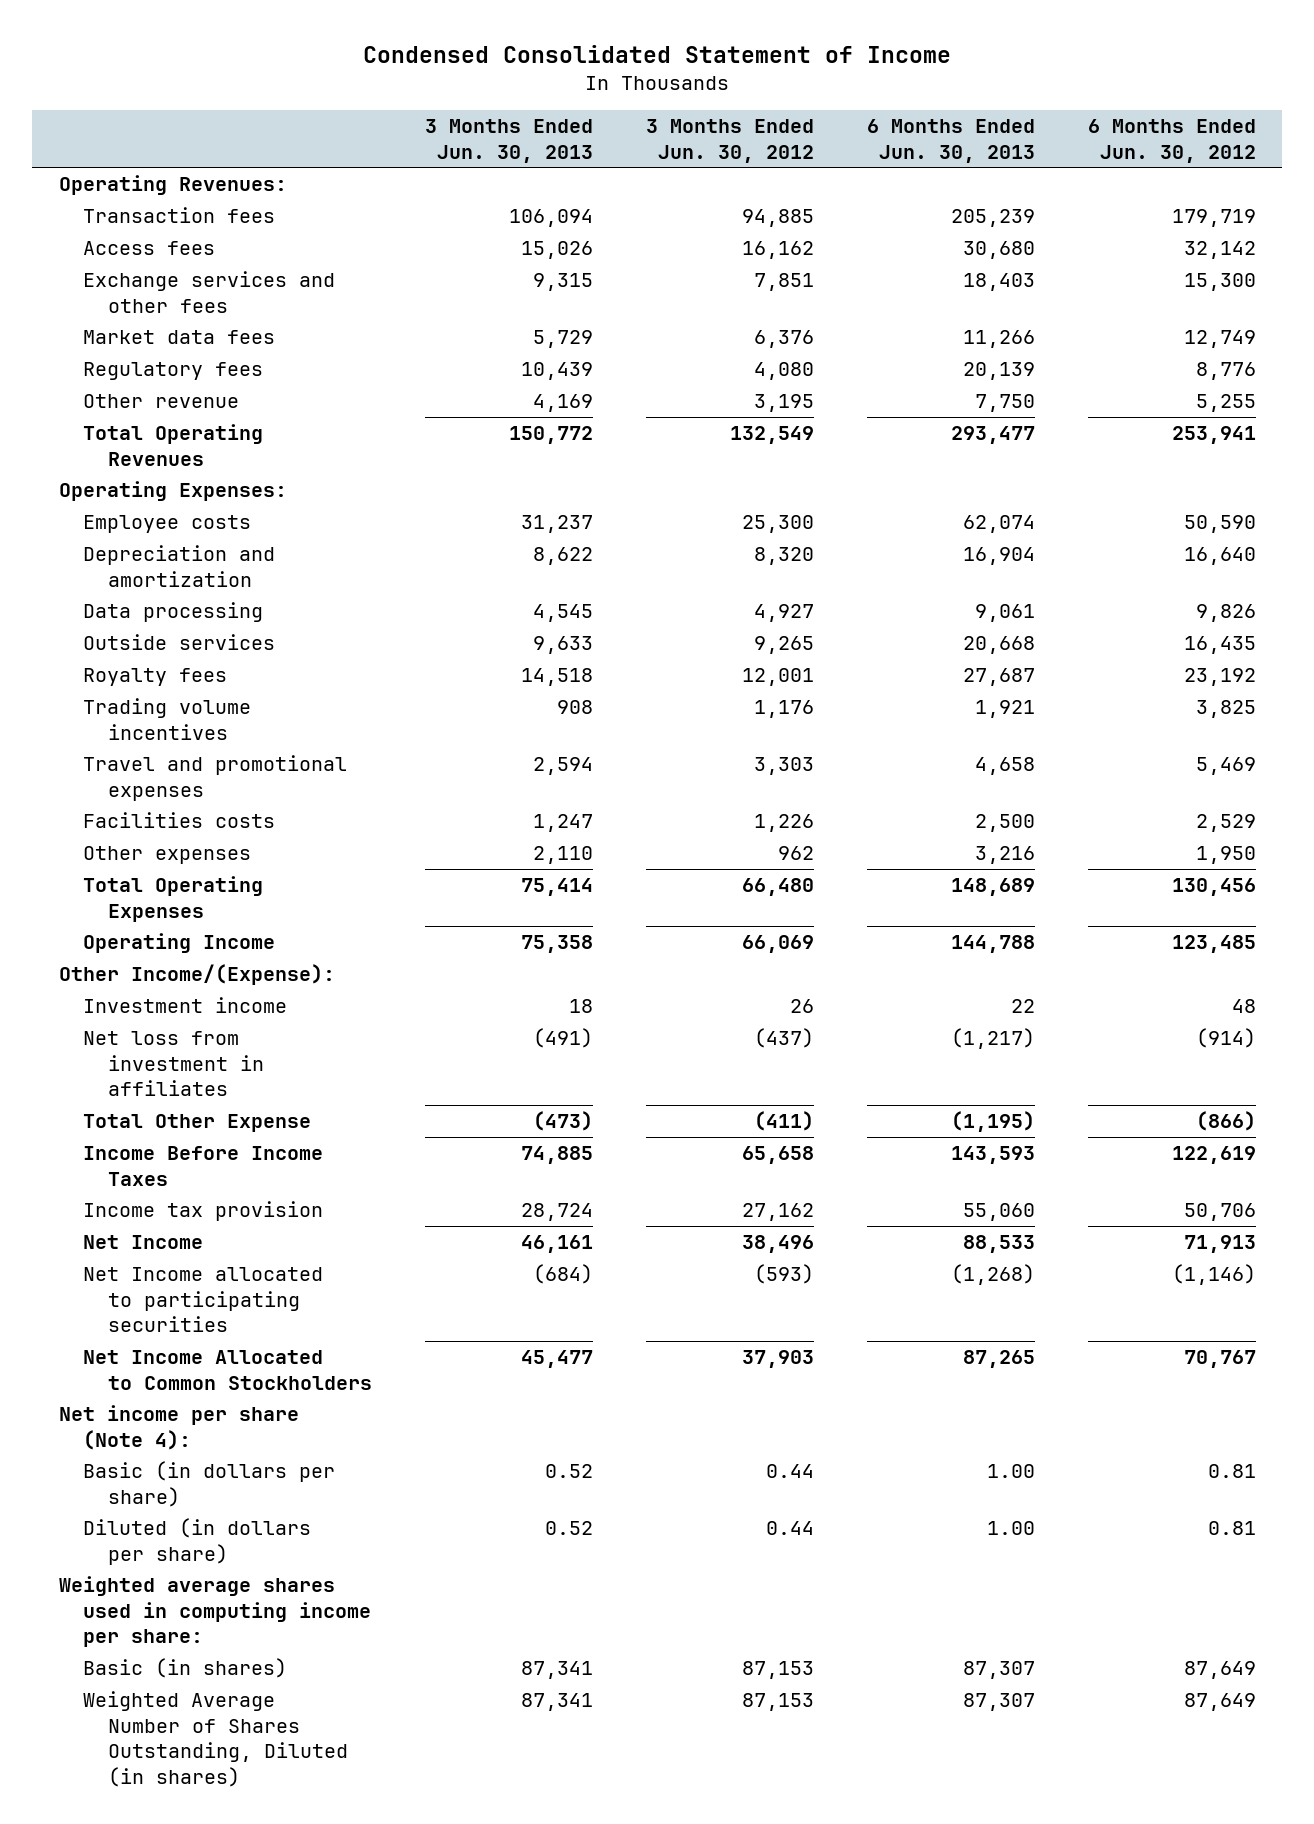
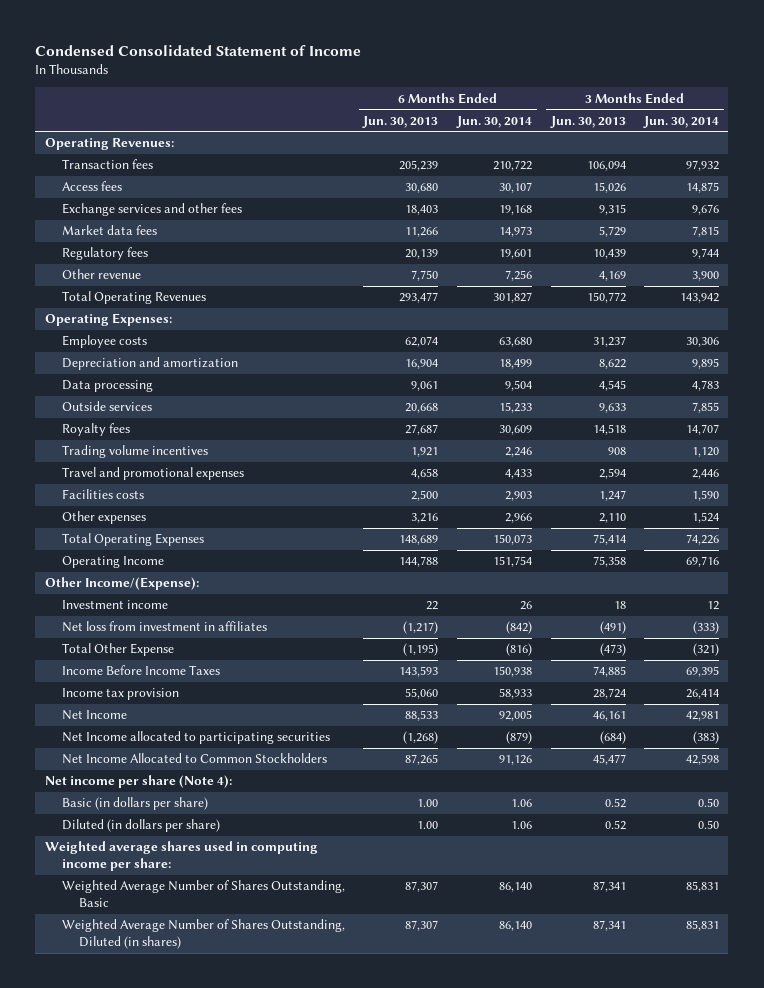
- | 3 Months Ended Jun. 30, 2013 | 3 Months Ended Jun. 30, 2012 | 6 Months Ended Jun. 30, 2013 | 6 Months Ended Jun. 30, 2012
+ | 6 Months Ended Jun. 30, 2013 | 6 Months Ended Jun. 30, 2014 | 3 Months Ended Jun. 30, 2013 | 3 Months Ended Jun. 30, 2014
- Basic (in shares) | 87,341 | 87,153 | 87,307 | 87,649
+ Weighted Average Number of Shares Outstanding, Basic | 87,307 | 86,140 | 87,341 | 85,831

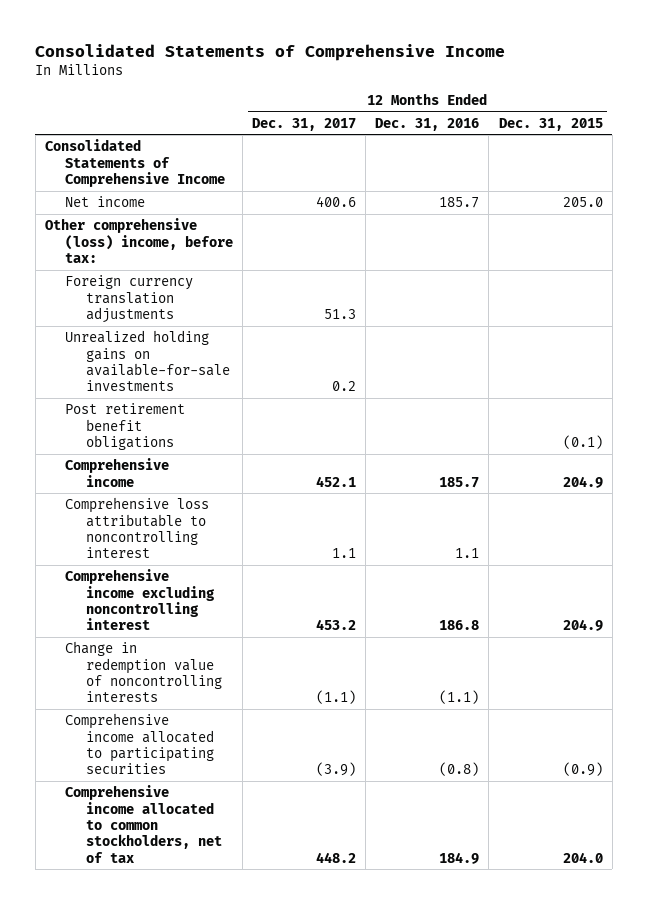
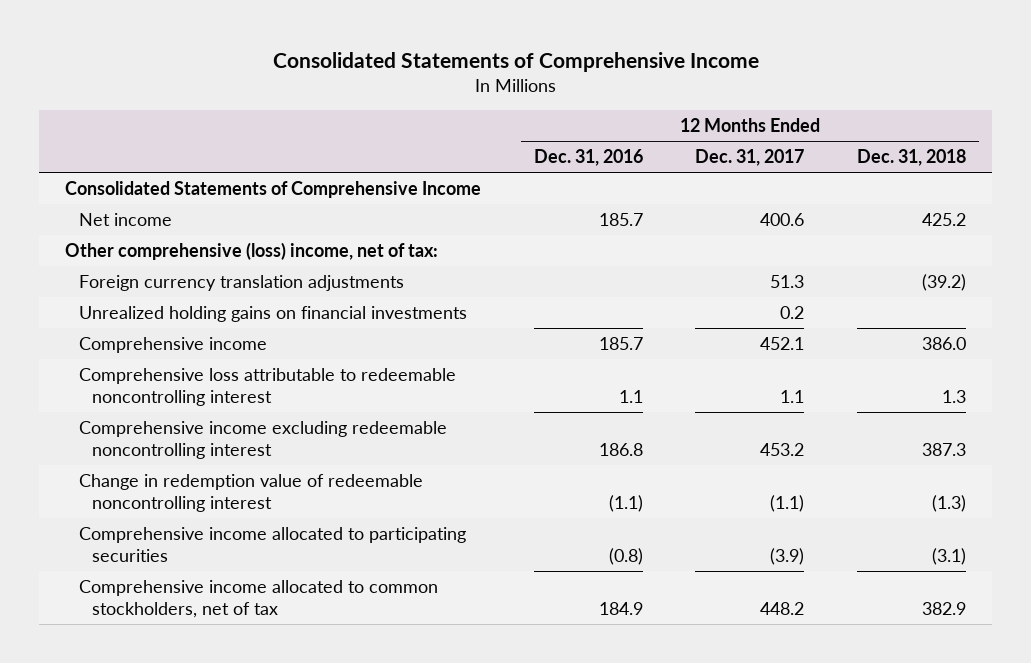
- | 12 Months Ended Dec. 31, 2017 | 12 Months Ended Dec. 31, 2016 | 12 Months Ended Dec. 31, 2015
+ | 12 Months Ended Dec. 31, 2016 | 12 Months Ended Dec. 31, 2017 | 12 Months Ended Dec. 31, 2018
- Other comprehensive (loss) income, before tax:
+ Other comprehensive (loss) income, net of tax:
- Unrealized holding gains on available-for-sale investments | 0.2 | |
- Post retirement benefit obligations | | | (0.1)
+ Unrealized holding gains on financial investments | | 0.2 |
- Comprehensive loss attributable to noncontrolling interest | 1.1 | 1.1 |
- Comprehensive income excluding noncontrolling interest | 453.2 | 186.8 | 204.9
- Change in redemption value of noncontrolling interests | (1.1) | (1.1) |
+ Comprehensive loss attributable to redeemable noncontrolling interest | 1.1 | 1.1 | 1.3
+ Comprehensive income excluding redeemable noncontrolling interest | 186.8 | 453.2 | 387.3
+ Change in redemption value of redeemable noncontrolling interest | (1.1) | (1.1) | (1.3)

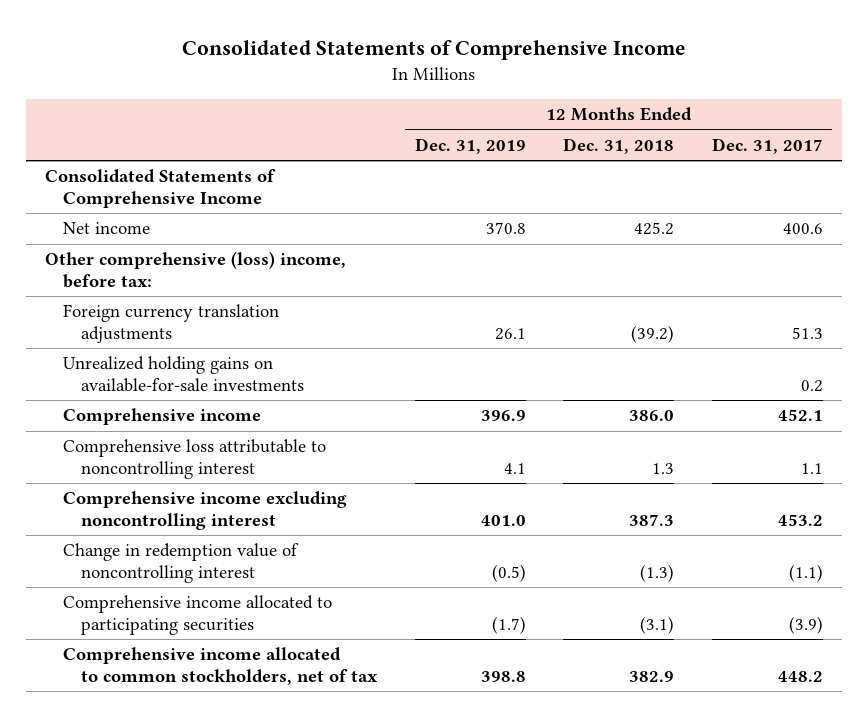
- | 12 Months Ended Dec. 31, 2016 | 12 Months Ended Dec. 31, 2017 | 12 Months Ended Dec. 31, 2018
+ | 12 Months Ended Dec. 31, 2019 | 12 Months Ended Dec. 31, 2018 | 12 Months Ended Dec. 31, 2017
- Other comprehensive (loss) income, net of tax:
+ Other comprehensive (loss) income, before tax:
- Unrealized holding gains on financial investments | | 0.2 |
+ Unrealized holding gains on available-for-sale investments | | | 0.2
- Comprehensive loss attributable to redeemable noncontrolling interest | 1.1 | 1.1 | 1.3
- Comprehensive income excluding redeemable noncontrolling interest | 186.8 | 453.2 | 387.3
- Change in redemption value of redeemable noncontrolling interest | (1.1) | (1.1) | (1.3)
+ Comprehensive loss attributable to noncontrolling interest | 4.1 | 1.3 | 1.1
+ Comprehensive income excluding noncontrolling interest | 401.0 | 387.3 | 453.2
+ Change in redemption value of noncontrolling interest | (0.5) | (1.3) | (1.1)

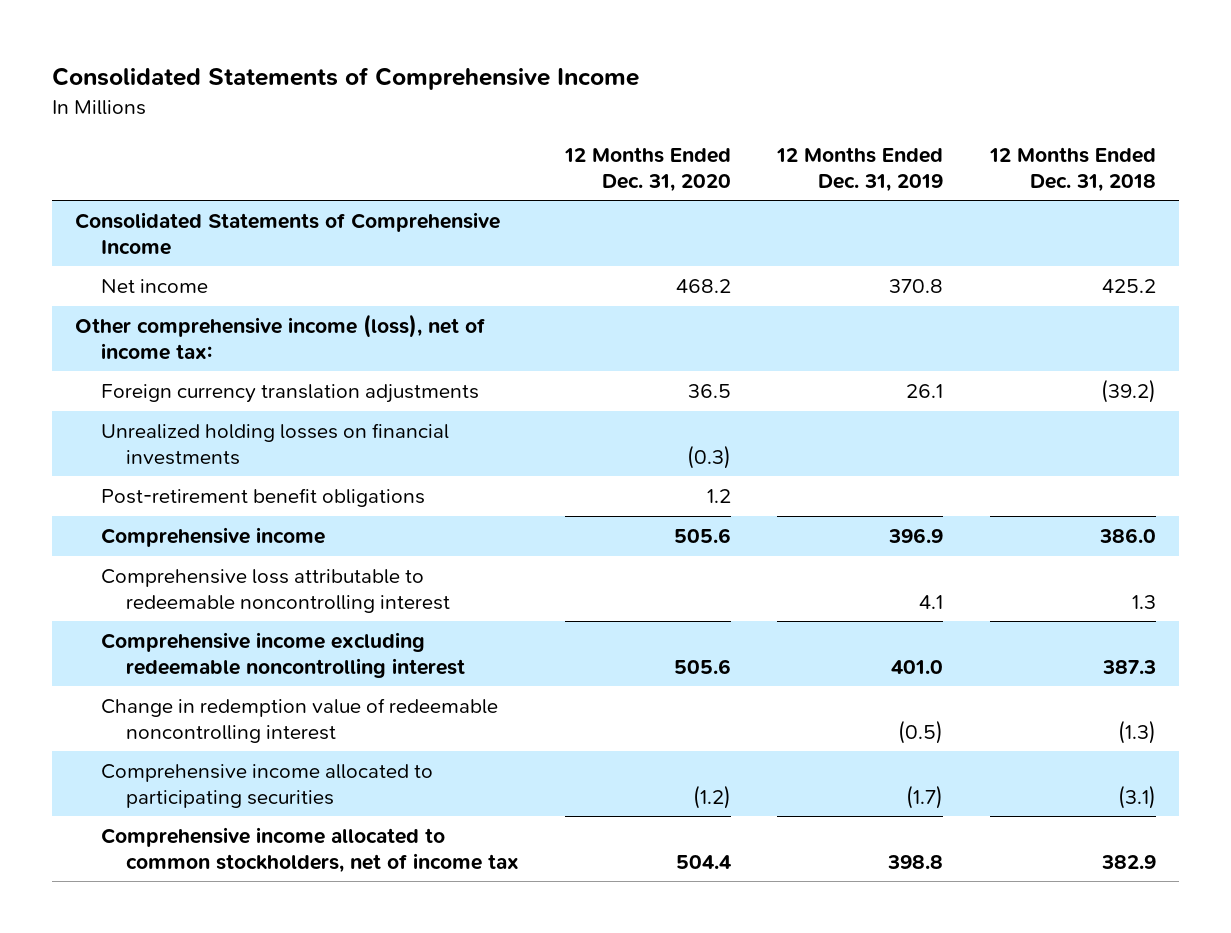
- | 12 Months Ended Dec. 31, 2019 | 12 Months Ended Dec. 31, 2018 | 12 Months Ended Dec. 31, 2017
+ | 12 Months Ended Dec. 31, 2020 | 12 Months Ended Dec. 31, 2019 | 12 Months Ended Dec. 31, 2018
- Other comprehensive (loss) income, before tax:
+ Other comprehensive income (loss), net of income tax:
- Unrealized holding gains on available-for-sale investments | | | 0.2
+ Unrealized holding losses on financial investments | (0.3) | |
+ Post-retirement benefit obligations | 1.2 | |
- Comprehensive loss attributable to noncontrolling interest | 4.1 | 1.3 | 1.1
- Comprehensive income excluding noncontrolling interest | 401.0 | 387.3 | 453.2
- Change in redemption value of noncontrolling interest | (0.5) | (1.3) | (1.1)
+ Comprehensive loss attributable to redeemable noncontrolling interest | | 4.1 | 1.3
+ Comprehensive income excluding redeemable noncontrolling interest | 505.6 | 401.0 | 387.3
+ Change in redemption value of redeemable noncontrolling interest | | (0.5) | (1.3)
- Comprehensive income allocated to common stockholders, net of tax | 398.8 | 382.9 | 448.2
+ Comprehensive income allocated to common stockholders, net of income tax | 504.4 | 398.8 | 382.9

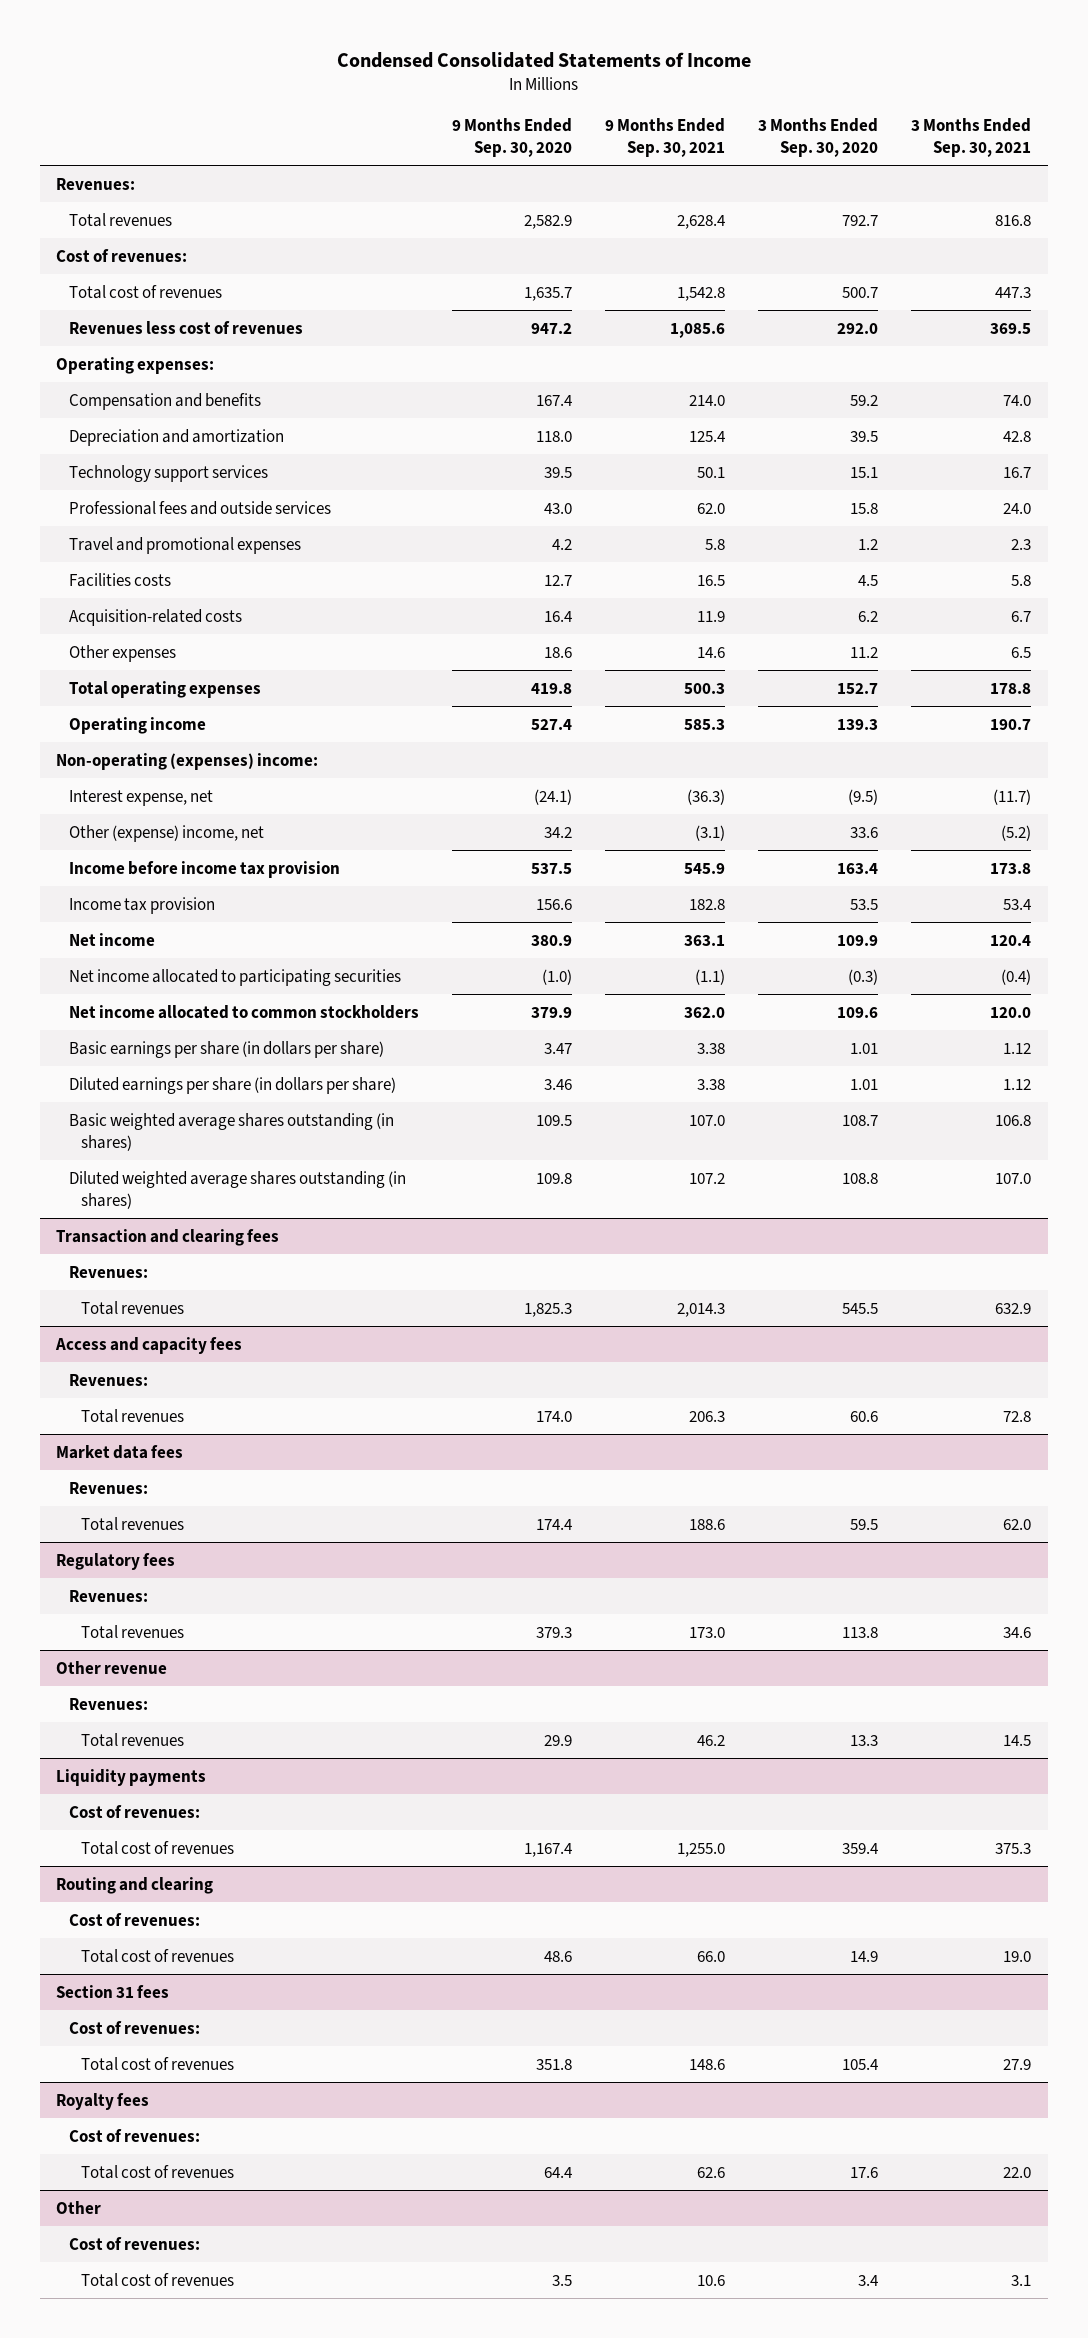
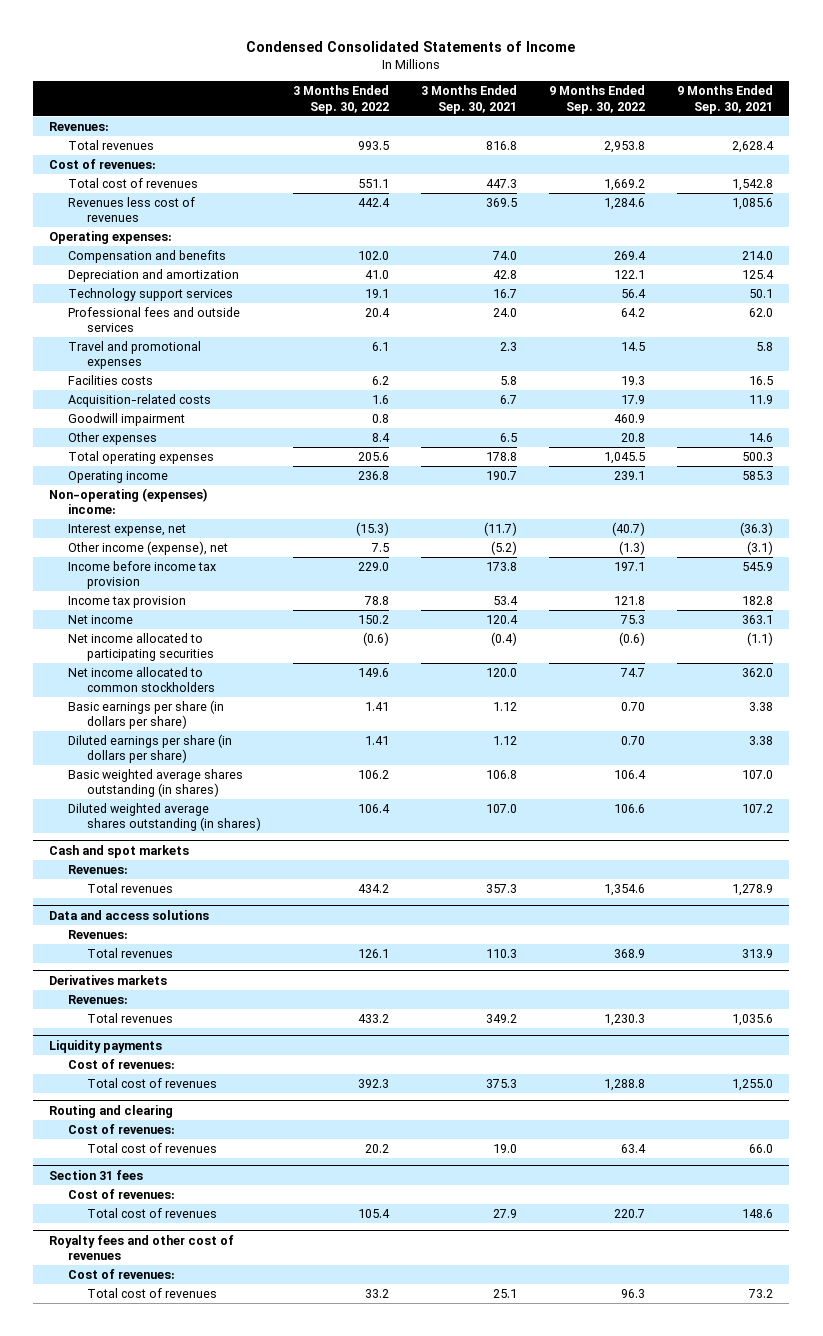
- | 9 Months Ended Sep. 30, 2020 | 9 Months Ended Sep. 30, 2021 | 3 Months Ended Sep. 30, 2020 | 3 Months Ended Sep. 30, 2021
+ | 3 Months Ended Sep. 30, 2022 | 3 Months Ended Sep. 30, 2021 | 9 Months Ended Sep. 30, 2022 | 9 Months Ended Sep. 30, 2021
+ Goodwill impairment | 0.8 | | 460.9 |
- Other (expense) income, net | 34.2 | (3.1) | 33.6 | (5.2)
+ Other income (expense), net | 7.5 | (5.2) | (1.3) | (3.1)
- Transaction and clearing fees
- Revenues:
- Total revenues | 1,825.3 | 2,014.3 | 545.5 | 632.9
- Access and capacity fees
- Revenues:
- Total revenues | 174.0 | 206.3 | 60.6 | 72.8
- Market data fees
+ Cash and spot markets
- Total revenues | 174.4 | 188.6 | 59.5 | 62.0
- Regulatory fees
+ Total revenues | 434.2 | 357.3 | 1,354.6 | 1,278.9
+ Data and access solutions
- Total revenues | 379.3 | 173.0 | 113.8 | 34.6
- Other revenue
+ Total revenues | 126.1 | 110.3 | 368.9 | 313.9
+ Derivatives markets
- Total revenues | 29.9 | 46.2 | 13.3 | 14.5
+ Total revenues | 433.2 | 349.2 | 1,230.3 | 1,035.6
- Royalty fees
- Cost of revenues:
- Total cost of revenues | 64.4 | 62.6 | 17.6 | 22.0
- Other
+ Royalty fees and other cost of revenues
- Total cost of revenues | 3.5 | 10.6 | 3.4 | 3.1
+ Total cost of revenues | 33.2 | 25.1 | 96.3 | 73.2

